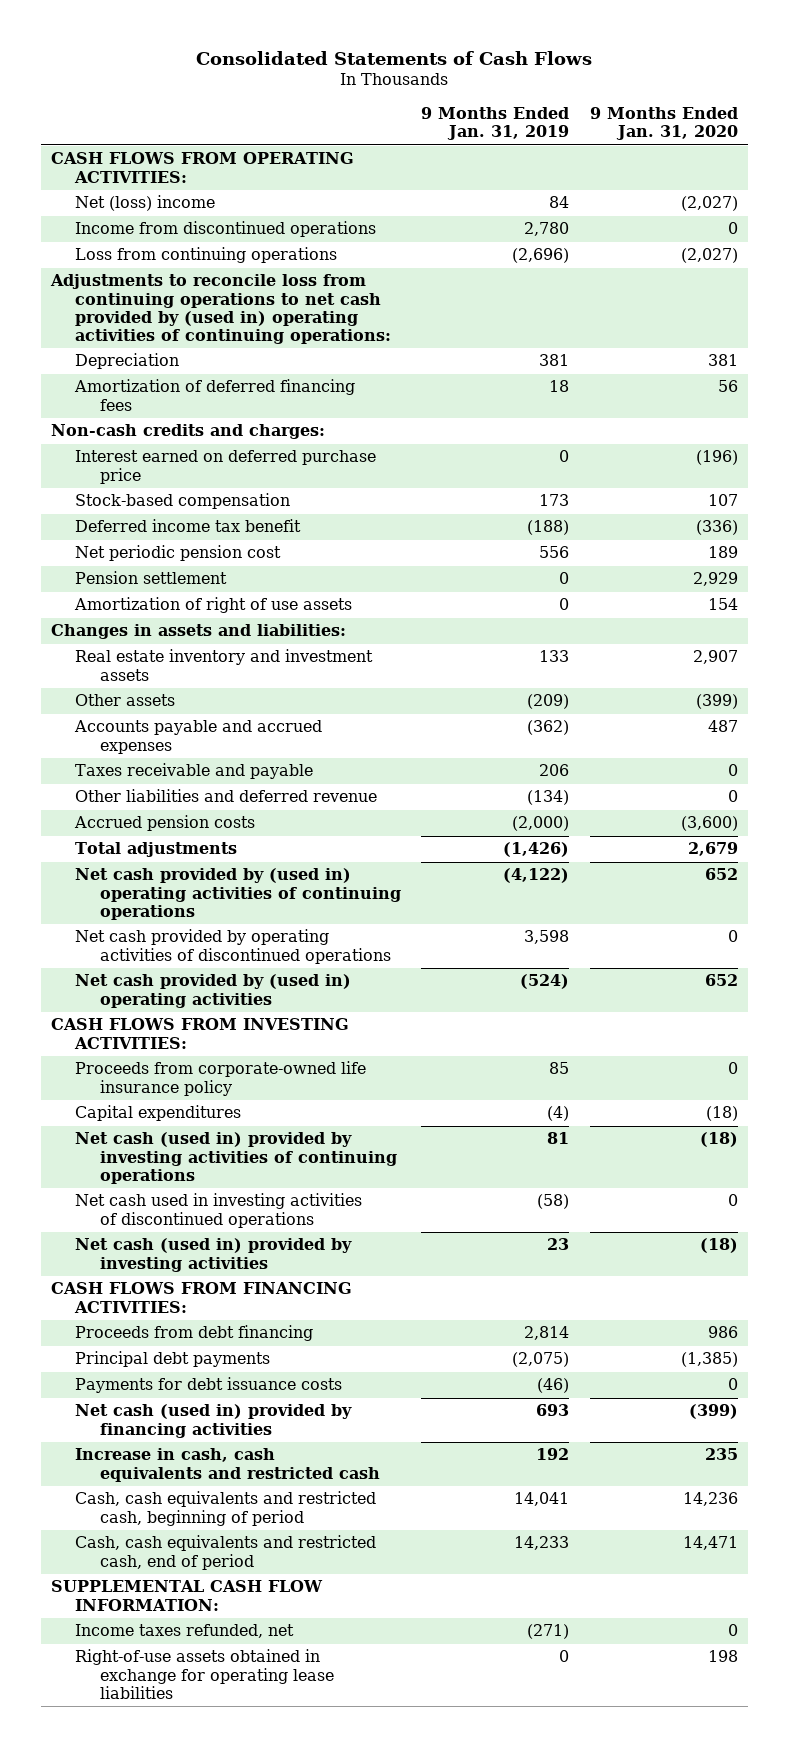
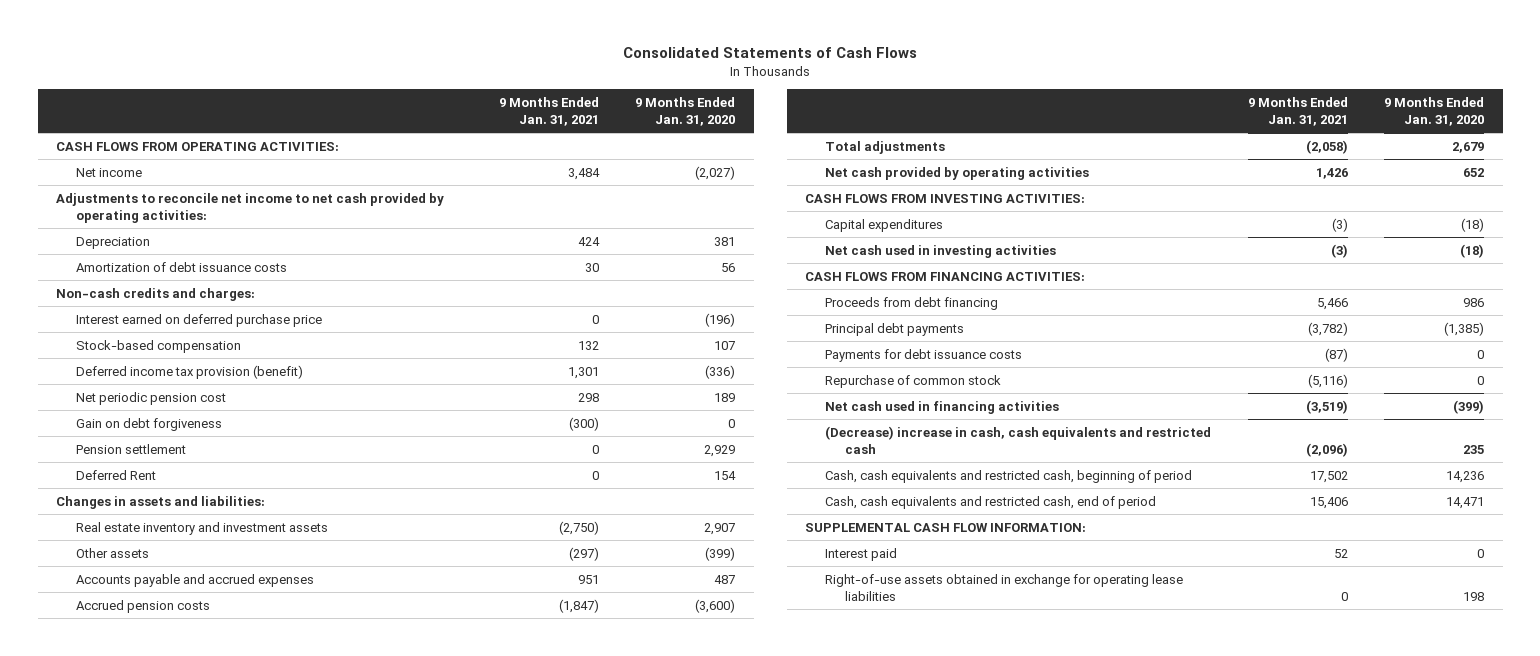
- | 9 Months Ended Jan. 31, 2019 | 9 Months Ended Jan. 31, 2020
+ | 9 Months Ended Jan. 31, 2021 | 9 Months Ended Jan. 31, 2020
- Net (loss) income | 84 | (2,027)
- Income from discontinued operations | 2,780 | 0
- Loss from continuing operations | (2,696) | (2,027)
- Adjustments to reconcile loss from continuing operations to net cash provided by (used in) operating activities of continuing operations:
+ Net income | 3,484 | (2,027)
+ Adjustments to reconcile net income to net cash provided by operating activities:
- Amortization of deferred financing fees | 18 | 56
+ Amortization of debt issuance costs | 30 | 56
- Deferred income tax benefit | (188) | (336)
+ Deferred income tax provision (benefit) | 1,301 | (336)
+ Gain on debt forgiveness | (300) | 0
- Amortization of right of use assets | 0 | 154
+ Deferred Rent | 0 | 154
- Taxes receivable and payable | 206 | 0
- Other liabilities and deferred revenue | (134) | 0
- Net cash provided by (used in) operating activities of continuing operations | (4,122) | 652
- Net cash provided by operating activities of discontinued operations | 3,598 | 0
- Net cash provided by (used in) operating activities | (524) | 652
+ Net cash provided by operating activities | 1,426 | 652
- Proceeds from corporate-owned life insurance policy | 85 | 0
- Net cash (used in) provided by investing activities of continuing operations | 81 | (18)
- Net cash used in investing activities of discontinued operations | (58) | 0
- Net cash (used in) provided by investing activities | 23 | (18)
+ Net cash used in investing activities | (3) | (18)
- Net cash (used in) provided by financing activities | 693 | (399)
- Increase in cash, cash equivalents and restricted cash | 192 | 235
+ Repurchase of common stock | (5,116) | 0
+ Net cash used in financing activities | (3,519) | (399)
+ (Decrease) increase in cash, cash equivalents and restricted cash | (2,096) | 235
- Income taxes refunded, net | (271) | 0
+ Interest paid | 52 | 0

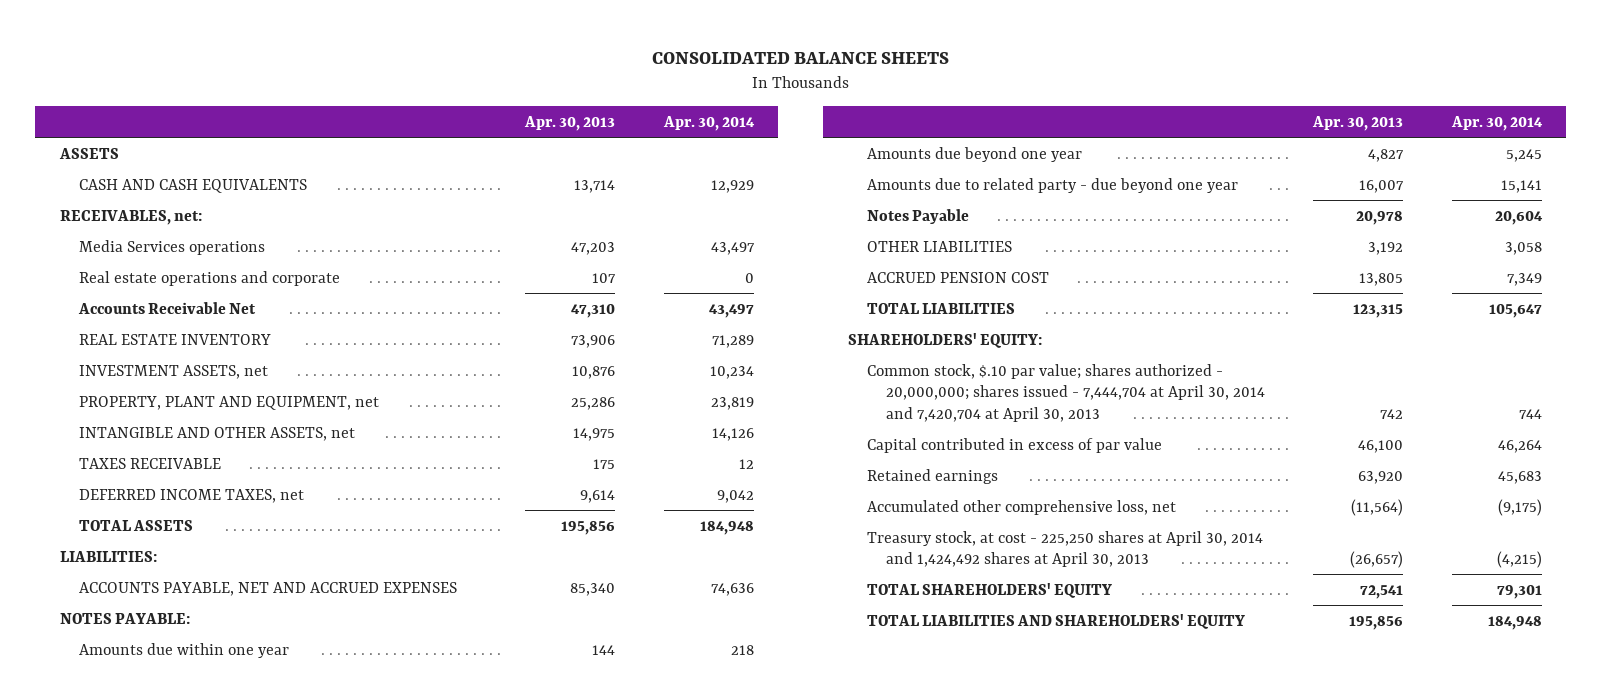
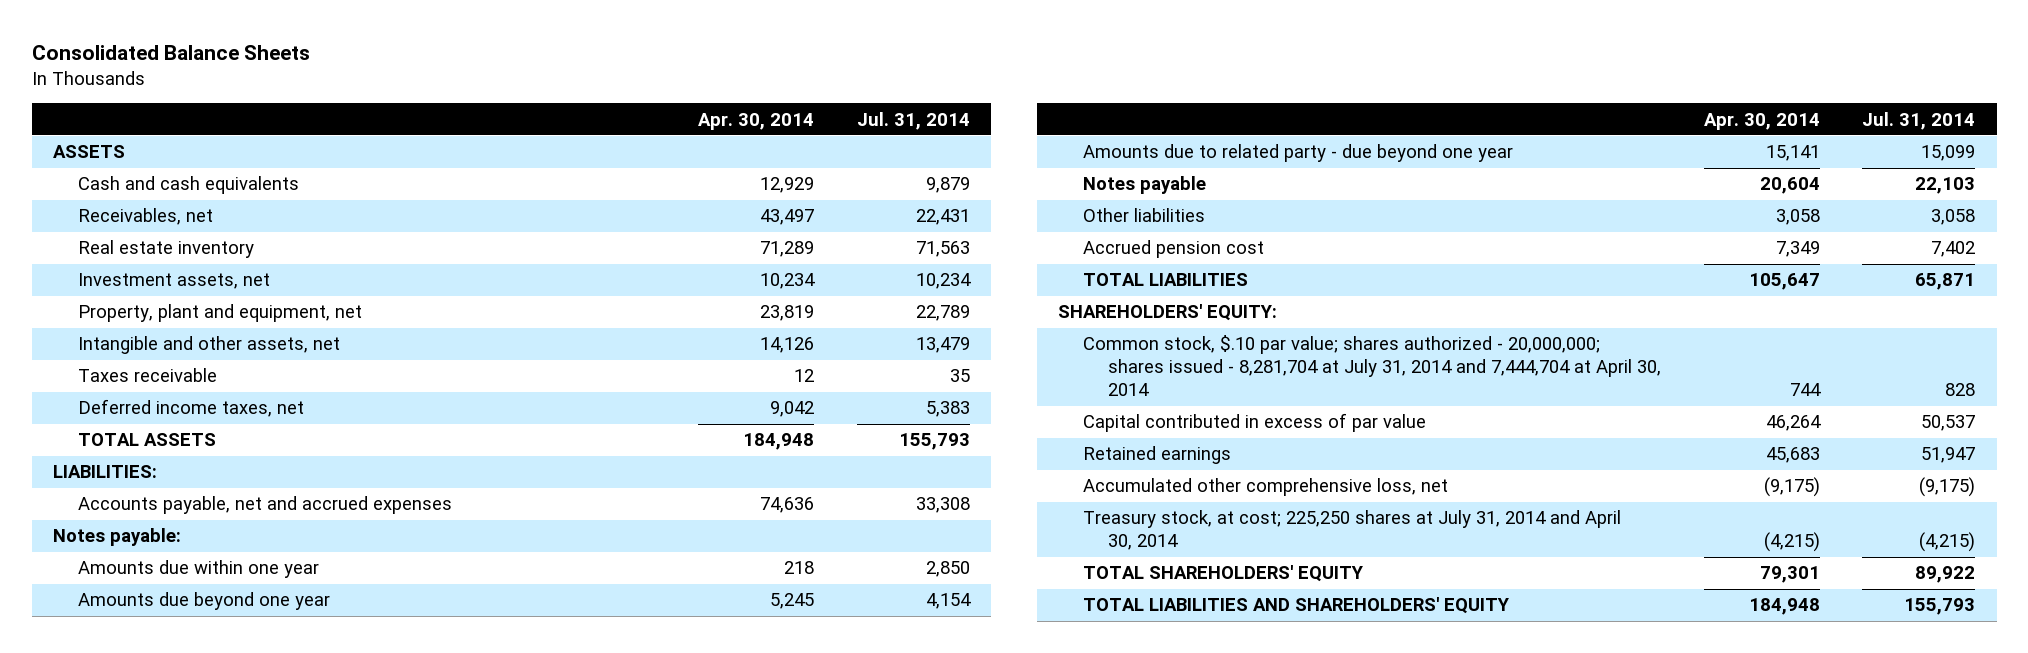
- CONSOLIDATED BALANCE SHEETS
+ Consolidated Balance Sheets
- | Apr. 30, 2013 | Apr. 30, 2014
+ | Apr. 30, 2014 | Jul. 31, 2014
- CASH AND CASH EQUIVALENTS | 13,714 | 12,929
- RECEIVABLES, net:
- Media Services operations | 47,203 | 43,497
- Real estate operations and corporate | 107 | 0
- Accounts Receivable Net | 47,310 | 43,497
- REAL ESTATE INVENTORY | 73,906 | 71,289
- INVESTMENT ASSETS, net | 10,876 | 10,234
- PROPERTY, PLANT AND EQUIPMENT, net | 25,286 | 23,819
- INTANGIBLE AND OTHER ASSETS, net | 14,975 | 14,126
- TAXES RECEIVABLE | 175 | 12
- DEFERRED INCOME TAXES, net | 9,614 | 9,042
+ Cash and cash equivalents | 12,929 | 9,879
+ Receivables, net | 43,497 | 22,431
+ Real estate inventory | 71,289 | 71,563
+ Investment assets, net | 10,234 | 10,234
+ Property, plant and equipment, net | 23,819 | 22,789
+ Intangible and other assets, net | 14,126 | 13,479
+ Taxes receivable | 12 | 35
+ Deferred income taxes, net | 9,042 | 5,383
- ACCOUNTS PAYABLE, NET AND ACCRUED EXPENSES | 85,340 | 74,636
- NOTES PAYABLE:
+ Accounts payable, net and accrued expenses | 74,636 | 33,308
+ Notes payable:
- Notes Payable | 20,978 | 20,604
- OTHER LIABILITIES | 3,192 | 3,058
- ACCRUED PENSION COST | 13,805 | 7,349
+ Notes payable | 20,604 | 22,103
+ Other liabilities | 3,058 | 3,058
+ Accrued pension cost | 7,349 | 7,402
- Common stock, $.10 par value; shares authorized - 20,000,000; shares issued - 7,444,704 at April 30, 2014 and 7,420,704 at April 30, 2013 | 742 | 744
+ Common stock, $.10 par value; shares authorized - 20,000,000; shares issued - 8,281,704 at July 31, 2014 and 7,444,704 at April 30, 2014 | 744 | 828
- Treasury stock, at cost - 225,250 shares at April 30, 2014 and 1,424,492 shares at April 30, 2013 | (26,657) | (4,215)
+ Treasury stock, at cost; 225,250 shares at July 31, 2014 and April 30, 2014 | (4,215) | (4,215)

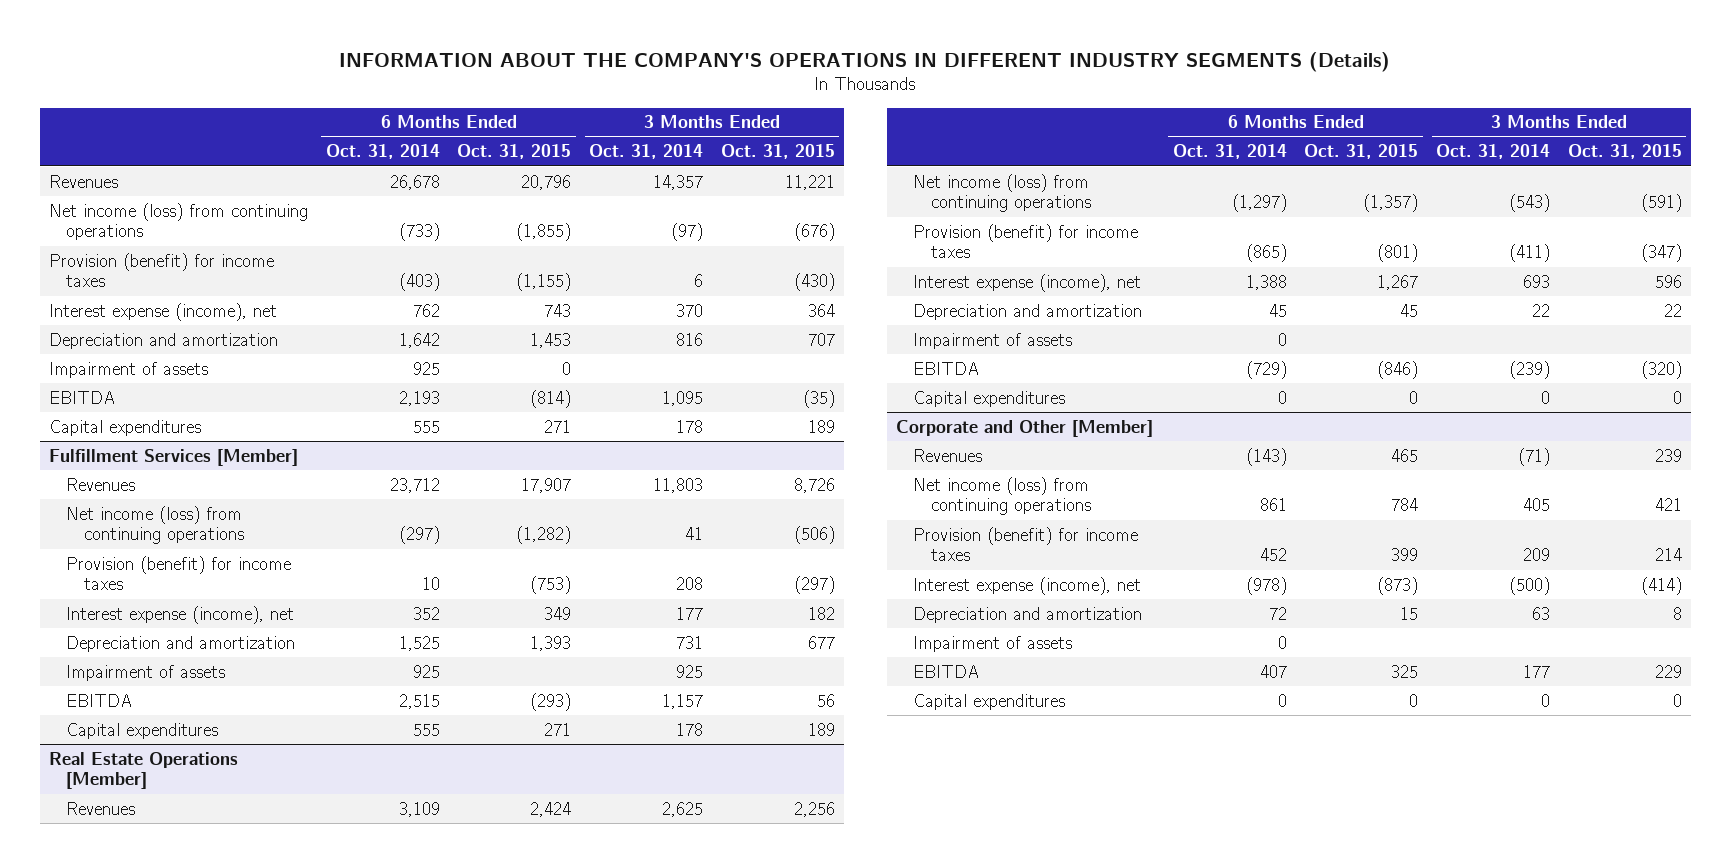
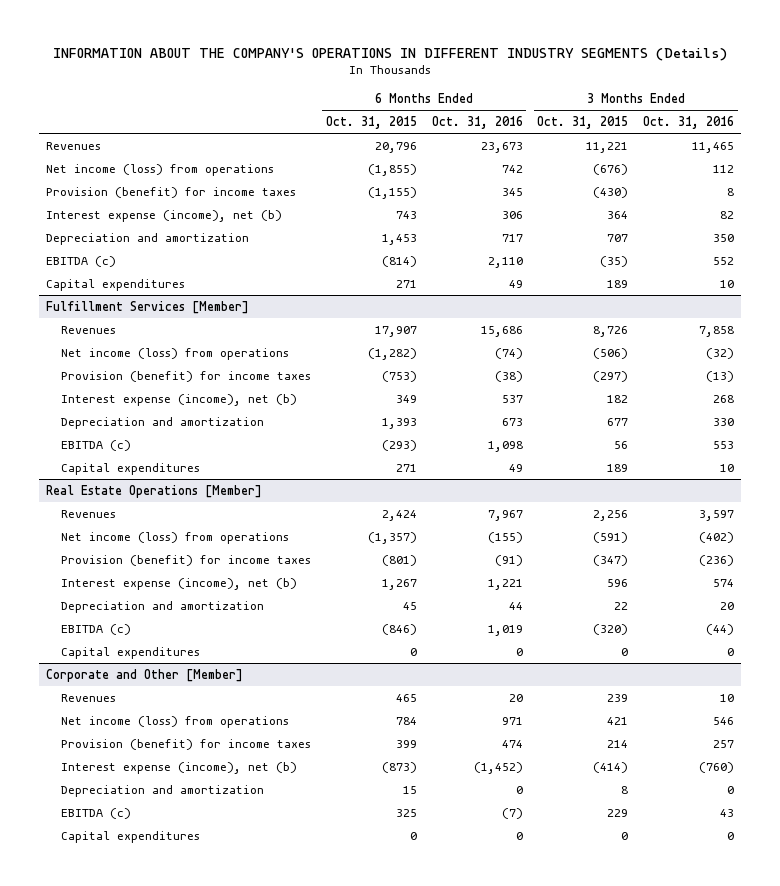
- | 6 Months Ended Oct. 31, 2014 | 6 Months Ended Oct. 31, 2015 | 3 Months Ended Oct. 31, 2014 | 3 Months Ended Oct. 31, 2015
+ | 6 Months Ended Oct. 31, 2015 | 6 Months Ended Oct. 31, 2016 | 3 Months Ended Oct. 31, 2015 | 3 Months Ended Oct. 31, 2016
- Net income (loss) from continuing operations | (733) | (1,855) | (97) | (676)
+ Net income (loss) from operations | (1,855) | 742 | (676) | 112
- Interest expense (income), net | 762 | 743 | 370 | 364
+ Interest expense (income), net (b) | 743 | 306 | 364 | 82
- Impairment of assets | 925 | 0 | |
- EBITDA | 2,193 | (814) | 1,095 | (35)
+ EBITDA (c) | (814) | 2,110 | (35) | 552
@ Fulfillment Services [Member]
- Net income (loss) from continuing operations | (297) | (1,282) | 41 | (506)
+ Net income (loss) from operations | (1,282) | (74) | (506) | (32)
- Interest expense (income), net | 352 | 349 | 177 | 182
+ Interest expense (income), net (b) | 349 | 537 | 182 | 268
- Impairment of assets | 925 | | 925 |
- EBITDA | 2,515 | (293) | 1,157 | 56
+ EBITDA (c) | (293) | 1,098 | 56 | 553
@ Real Estate Operations [Member]
- Net income (loss) from continuing operations | (1,297) | (1,357) | (543) | (591)
+ Net income (loss) from operations | (1,357) | (155) | (591) | (402)
- Interest expense (income), net | 1,388 | 1,267 | 693 | 596
+ Interest expense (income), net (b) | 1,267 | 1,221 | 596 | 574
- Impairment of assets | 0 | | |
- EBITDA | (729) | (846) | (239) | (320)
+ EBITDA (c) | (846) | 1,019 | (320) | (44)
@ Corporate and Other [Member]
- Net income (loss) from continuing operations | 861 | 784 | 405 | 421
+ Net income (loss) from operations | 784 | 971 | 421 | 546
- Interest expense (income), net | (978) | (873) | (500) | (414)
+ Interest expense (income), net (b) | (873) | (1,452) | (414) | (760)
- Impairment of assets | 0 | | |
- EBITDA | 407 | 325 | 177 | 229
+ EBITDA (c) | 325 | (7) | 229 | 43

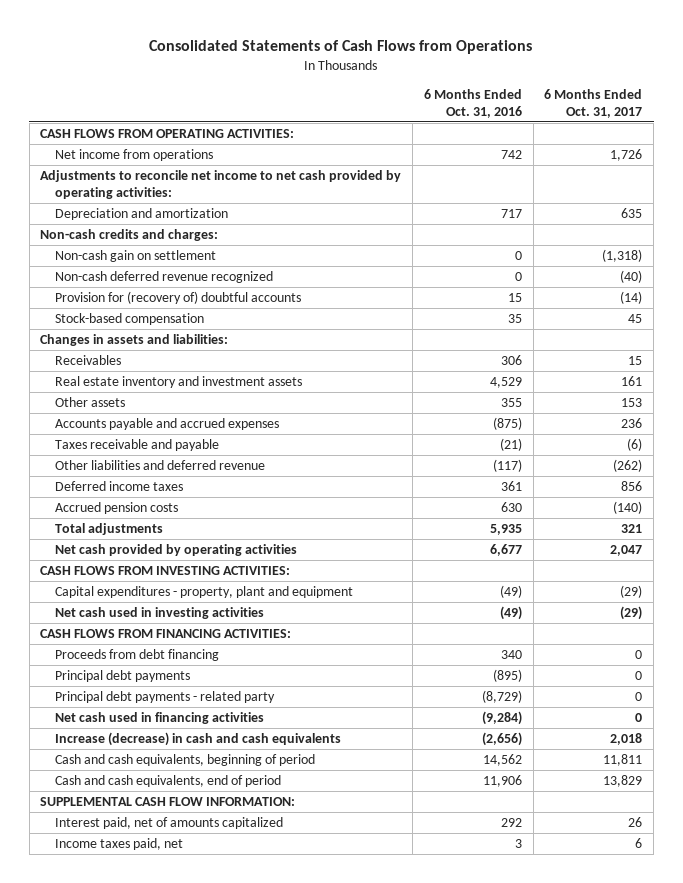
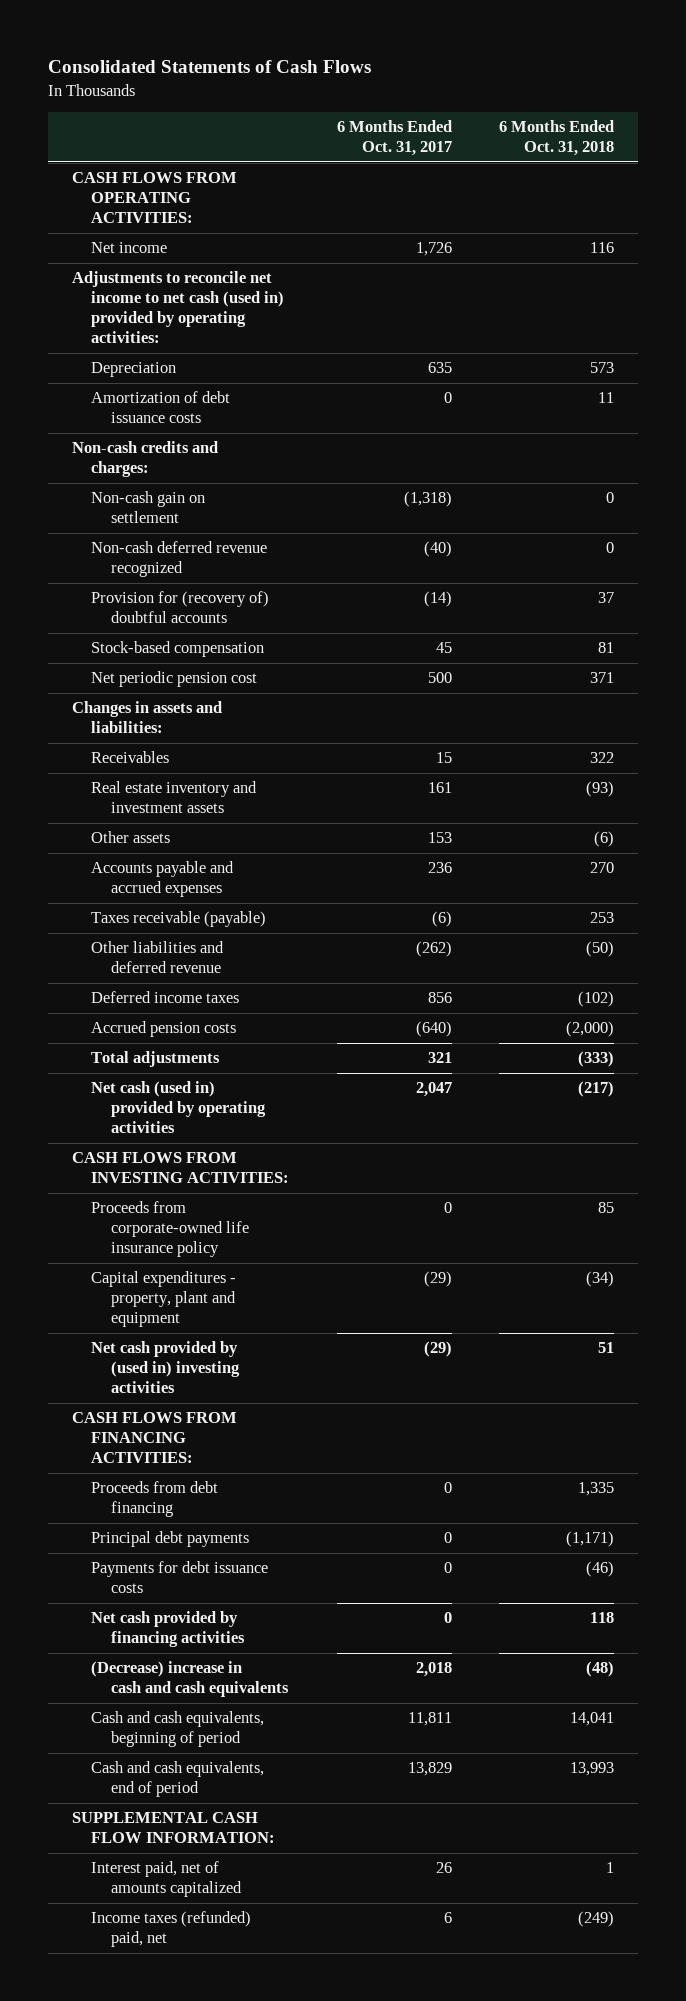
- Consolidated Statements of Cash Flows from Operations
+ Consolidated Statements of Cash Flows
- | 6 Months Ended Oct. 31, 2016 | 6 Months Ended Oct. 31, 2017
+ | 6 Months Ended Oct. 31, 2017 | 6 Months Ended Oct. 31, 2018
- Net income from operations | 742 | 1,726
- Adjustments to reconcile net income to net cash provided by operating activities:
- Depreciation and amortization | 717 | 635
+ Net income | 1,726 | 116
+ Adjustments to reconcile net income to net cash (used in) provided by operating activities:
+ Depreciation | 635 | 573
+ Amortization of debt issuance costs | 0 | 11
+ Net periodic pension cost | 500 | 371
- Taxes receivable and payable | (21) | (6)
+ Taxes receivable (payable) | (6) | 253
- Accrued pension costs | 630 | (140)
+ Accrued pension costs | (640) | (2,000)
- Net cash provided by operating activities | 6,677 | 2,047
+ Net cash (used in) provided by operating activities | 2,047 | (217)
+ Proceeds from corporate-owned life insurance policy | 0 | 85
- Net cash used in investing activities | (49) | (29)
+ Net cash provided by (used in) investing activities | (29) | 51
- Principal debt payments - related party | (8,729) | 0
- Net cash used in financing activities | (9,284) | 0
- Increase (decrease) in cash and cash equivalents | (2,656) | 2,018
+ Payments for debt issuance costs | 0 | (46)
+ Net cash provided by financing activities | 0 | 118
+ (Decrease) increase in cash and cash equivalents | 2,018 | (48)
- Income taxes paid, net | 3 | 6
+ Income taxes (refunded) paid, net | 6 | (249)

